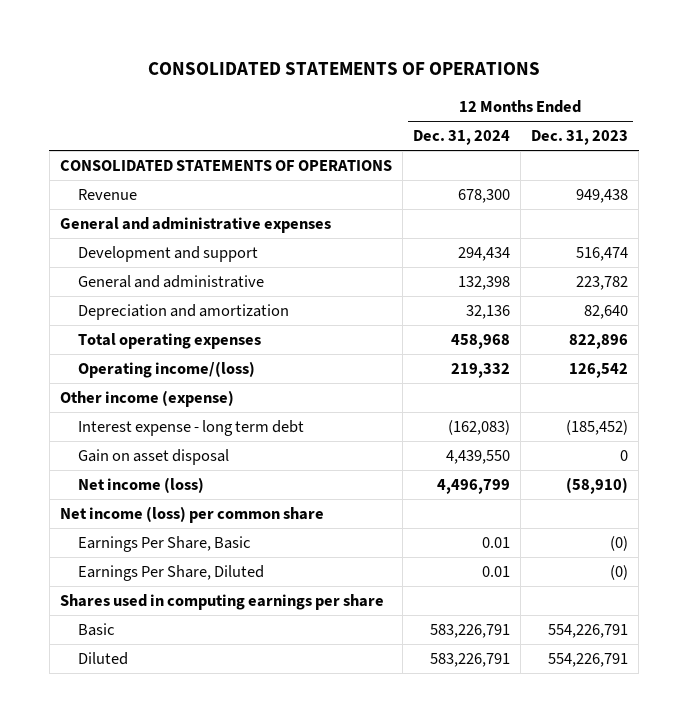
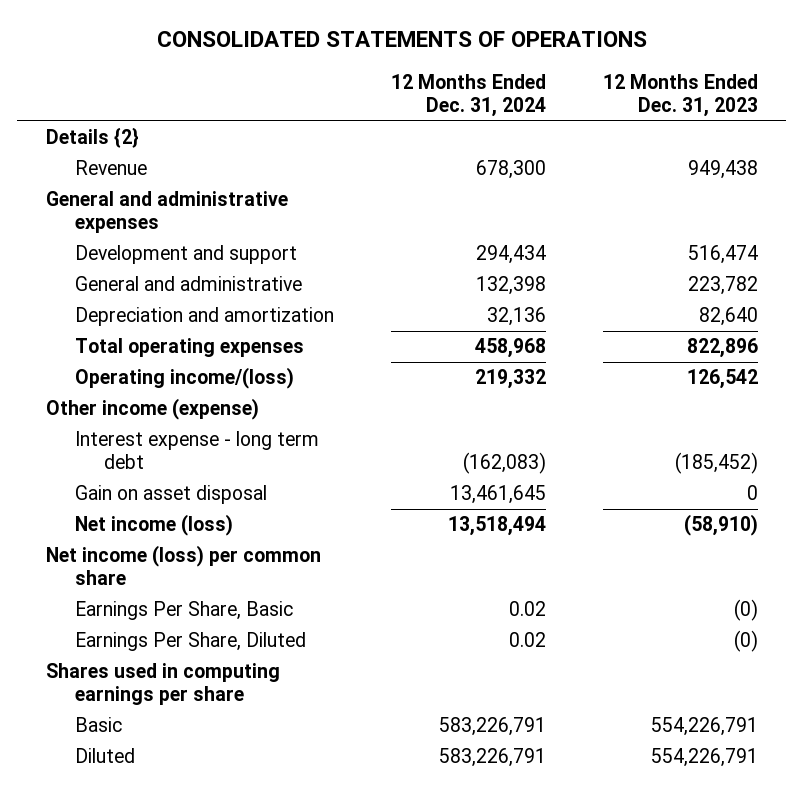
- CONSOLIDATED STATEMENTS OF OPERATIONS
+ Details {2}
- Gain on asset disposal | 4,439,550 | 0
- Net income (loss) | 4,496,799 | (58,910)
+ Gain on asset disposal | 13,461,645 | 0
+ Net income (loss) | 13,518,494 | (58,910)
- Earnings Per Share, Basic | 0.01 | (0)
- Earnings Per Share, Diluted | 0.01 | (0)
+ Earnings Per Share, Basic | 0.02 | (0)
+ Earnings Per Share, Diluted | 0.02 | (0)

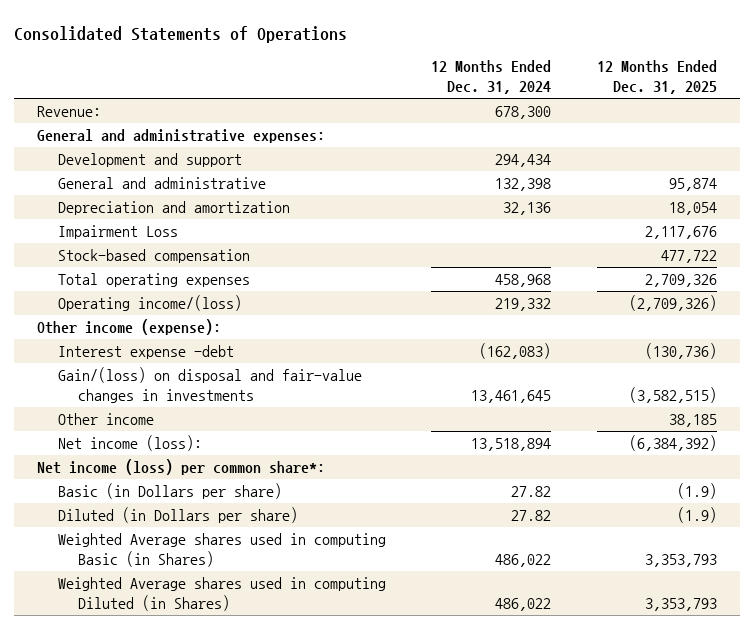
- CONSOLIDATED STATEMENTS OF OPERATIONS
+ Consolidated Statements of Operations
- | 12 Months Ended Dec. 31, 2024 | 12 Months Ended Dec. 31, 2023
+ | 12 Months Ended Dec. 31, 2024 | 12 Months Ended Dec. 31, 2025
- Details {2}
- Revenue | 678,300 | 949,438
- General and administrative expenses
+ Revenue: | 678,300 |
+ General and administrative expenses:
+ Impairment Loss | | 2,117,676
+ Stock-based compensation | | 477,722
- Other income (expense)
- Interest expense - long term debt | (162,083) | (185,452)
- Gain on asset disposal | 13,461,645 | 0
- Net income (loss) | 13,518,494 | (58,910)
- Net income (loss) per common share
- Earnings Per Share, Basic | 0.02 | (0)
- Earnings Per Share, Diluted | 0.02 | (0)
- Shares used in computing earnings per share
- Basic | 583,226,791 | 554,226,791
- Diluted | 583,226,791 | 554,226,791
+ Other income (expense):
+ Interest expense -debt | (162,083) | (130,736)
+ Gain/(loss) on disposal and fair-value changes in investments | 13,461,645 | (3,582,515)
+ Other income | | 38,185
+ Net income (loss): | 13,518,894 | (6,384,392)
+ Net income (loss) per common share*:
+ Basic (in Dollars per share) | 27.82 | (1.9)
+ Diluted (in Dollars per share) | 27.82 | (1.9)
+ Weighted Average shares used in computing Basic (in Shares) | 486,022 | 3,353,793
+ Weighted Average shares used in computing Diluted (in Shares) | 486,022 | 3,353,793

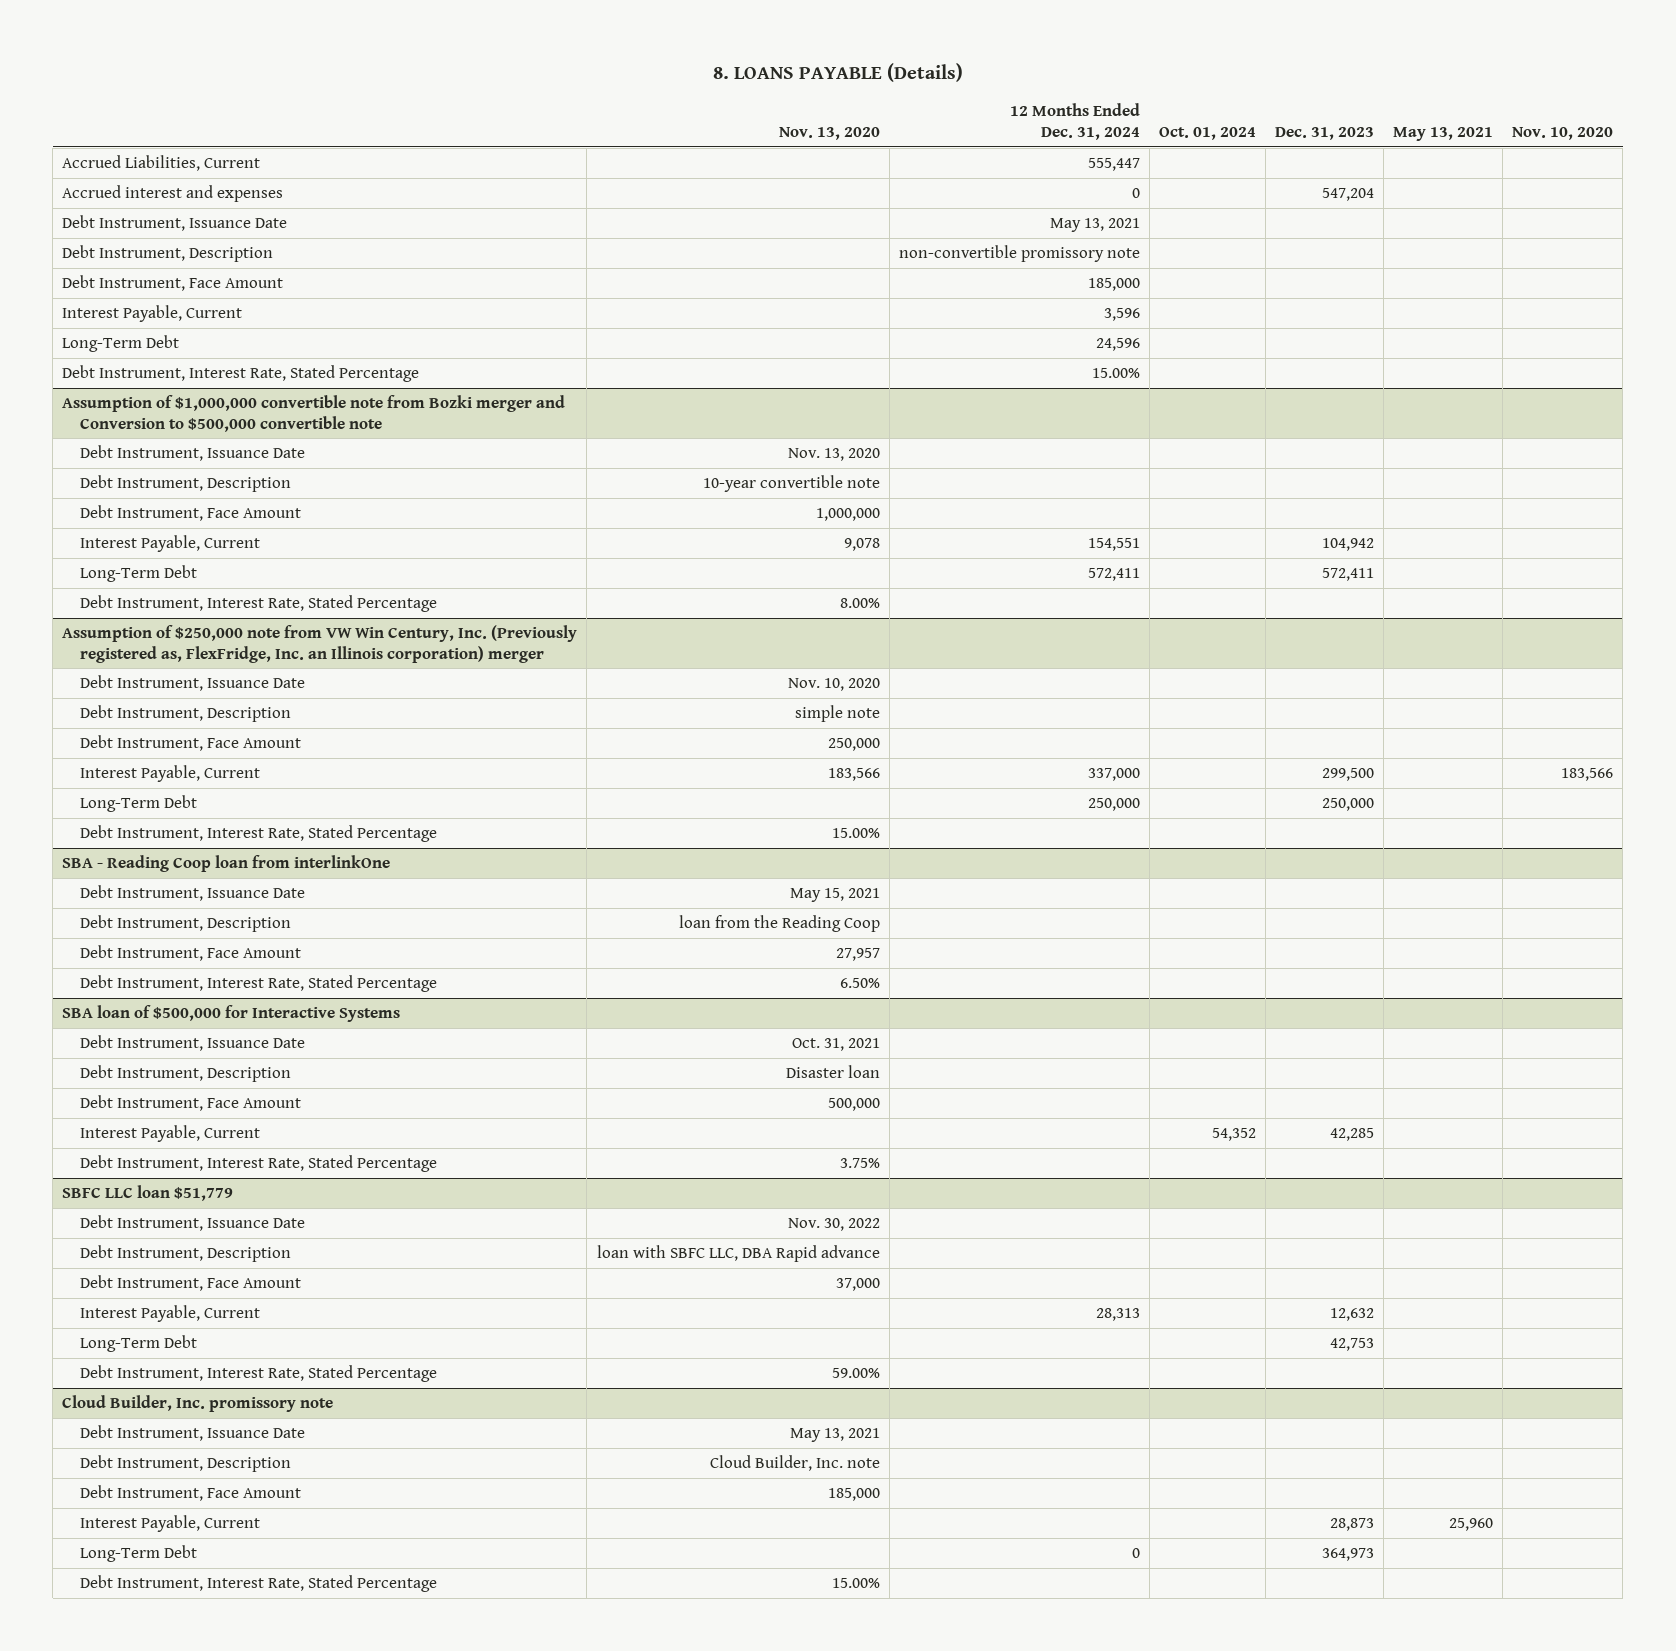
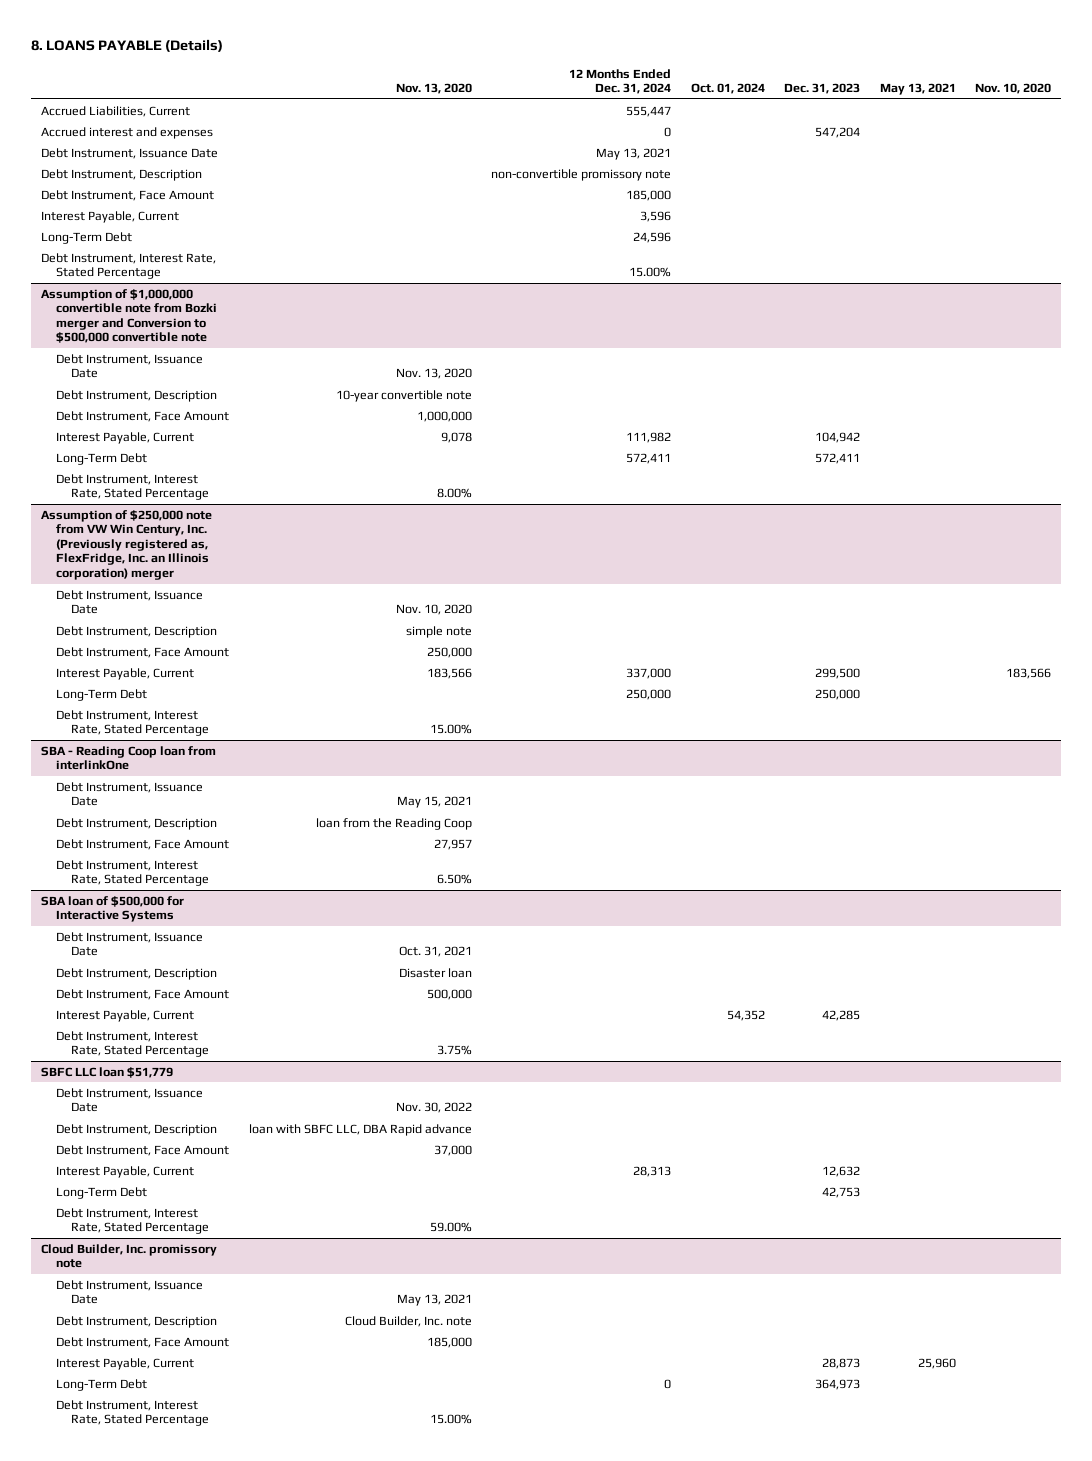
@ Assumption of $1,000,000 convertible note from Bozki merger and Conversion to $500,000 convertible note
- Interest Payable, Current | 9,078 | 154,551 | | 104,942 | |
+ Interest Payable, Current | 9,078 | 111,982 | | 104,942 | |

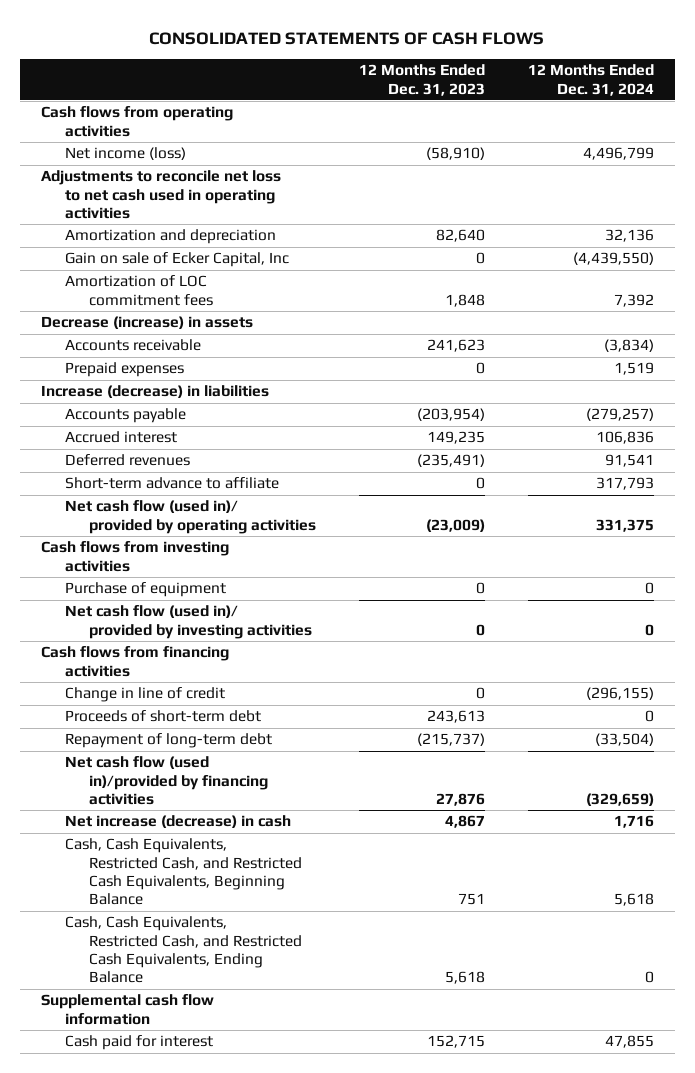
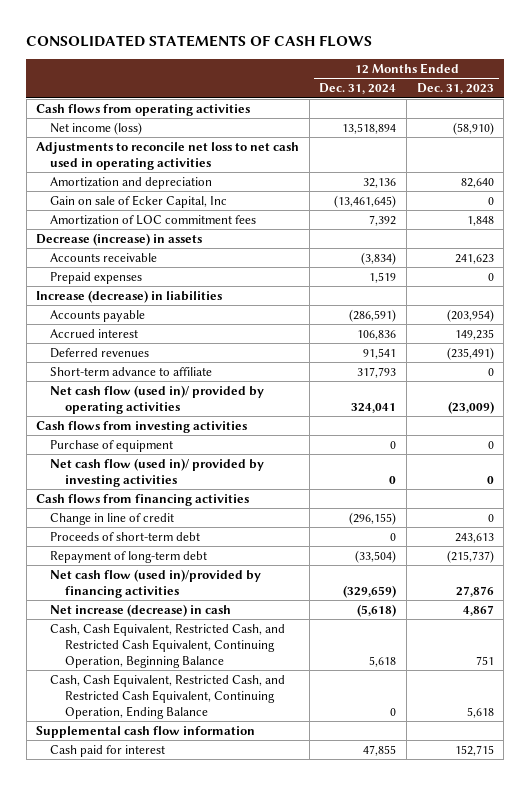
- | 12 Months Ended Dec. 31, 2023 | 12 Months Ended Dec. 31, 2024
+ | 12 Months Ended Dec. 31, 2024 | 12 Months Ended Dec. 31, 2023
- Net income (loss) | (58,910) | 4,496,799
+ Net income (loss) | 13,518,894 | (58,910)
- Gain on sale of Ecker Capital, Inc | 0 | (4,439,550)
+ Gain on sale of Ecker Capital, Inc | (13,461,645) | 0
- Accounts payable | (203,954) | (279,257)
+ Accounts payable | (286,591) | (203,954)
- Net cash flow (used in)/ provided by operating activities | (23,009) | 331,375
+ Net cash flow (used in)/ provided by operating activities | 324,041 | (23,009)
- Net increase (decrease) in cash | 4,867 | 1,716
- Cash, Cash Equivalents, Restricted Cash, and Restricted Cash Equivalents, Beginning Balance | 751 | 5,618
- Cash, Cash Equivalents, Restricted Cash, and Restricted Cash Equivalents, Ending Balance | 5,618 | 0
+ Net increase (decrease) in cash | (5,618) | 4,867
+ Cash, Cash Equivalent, Restricted Cash, and Restricted Cash Equivalent, Continuing Operation, Beginning Balance | 5,618 | 751
+ Cash, Cash Equivalent, Restricted Cash, and Restricted Cash Equivalent, Continuing Operation, Ending Balance | 0 | 5,618

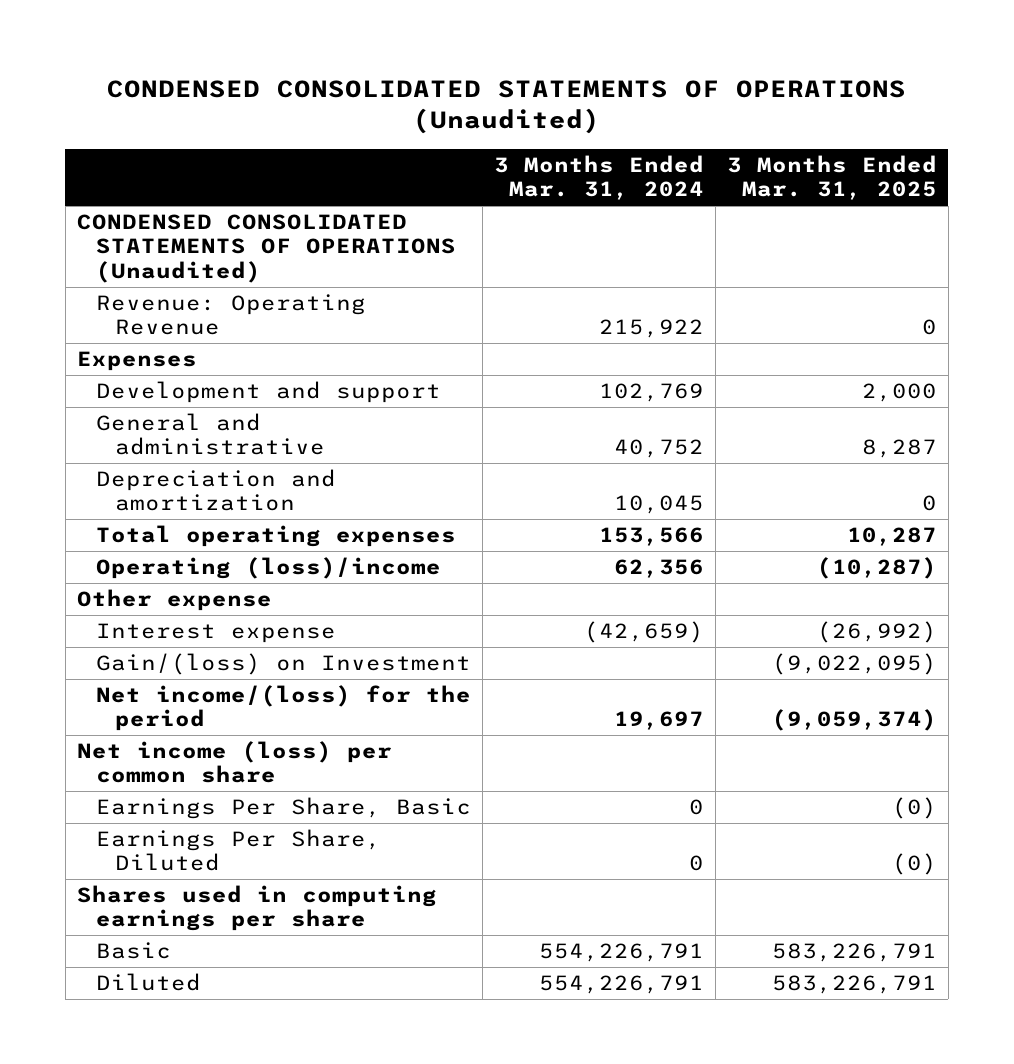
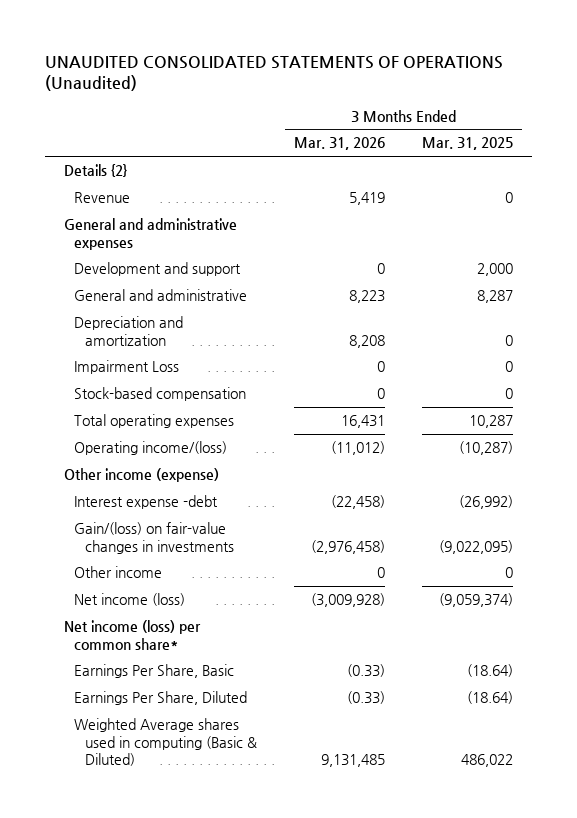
- CONDENSED CONSOLIDATED STATEMENTS OF OPERATIONS (Unaudited)
+ UNAUDITED CONSOLIDATED STATEMENTS OF OPERATIONS (Unaudited)
- | 3 Months Ended Mar. 31, 2024 | 3 Months Ended Mar. 31, 2025
+ | 3 Months Ended Mar. 31, 2026 | 3 Months Ended Mar. 31, 2025
- CONDENSED CONSOLIDATED STATEMENTS OF OPERATIONS (Unaudited)
- Revenue: Operating Revenue | 215,922 | 0
- Expenses
+ Details {2}
+ Revenue | 5,419 | 0
+ General and administrative expenses
+ Impairment Loss | 0 | 0
+ Stock-based compensation | 0 | 0
- Operating (loss)/income | 62,356 | (10,287)
- Other expense
- Interest expense | (42,659) | (26,992)
- Gain/(loss) on Investment | | (9,022,095)
- Net income/(loss) for the period | 19,697 | (9,059,374)
- Net income (loss) per common share
- Earnings Per Share, Basic | 0 | (0)
- Earnings Per Share, Diluted | 0 | (0)
- Shares used in computing earnings per share
- Basic | 554,226,791 | 583,226,791
- Diluted | 554,226,791 | 583,226,791
+ Operating income/(loss) | (11,012) | (10,287)
+ Other income (expense)
+ Interest expense -debt | (22,458) | (26,992)
+ Gain/(loss) on fair-value changes in investments | (2,976,458) | (9,022,095)
+ Other income | 0 | 0
+ Net income (loss) | (3,009,928) | (9,059,374)
+ Net income (loss) per common share*
+ Earnings Per Share, Basic | (0.33) | (18.64)
+ Earnings Per Share, Diluted | (0.33) | (18.64)
+ Weighted Average shares used in computing (Basic & Diluted) | 9,131,485 | 486,022

